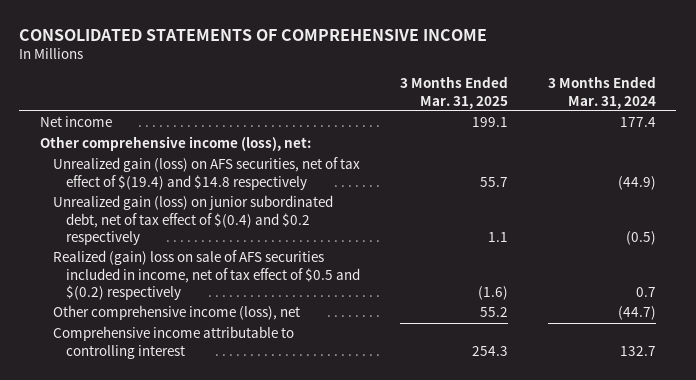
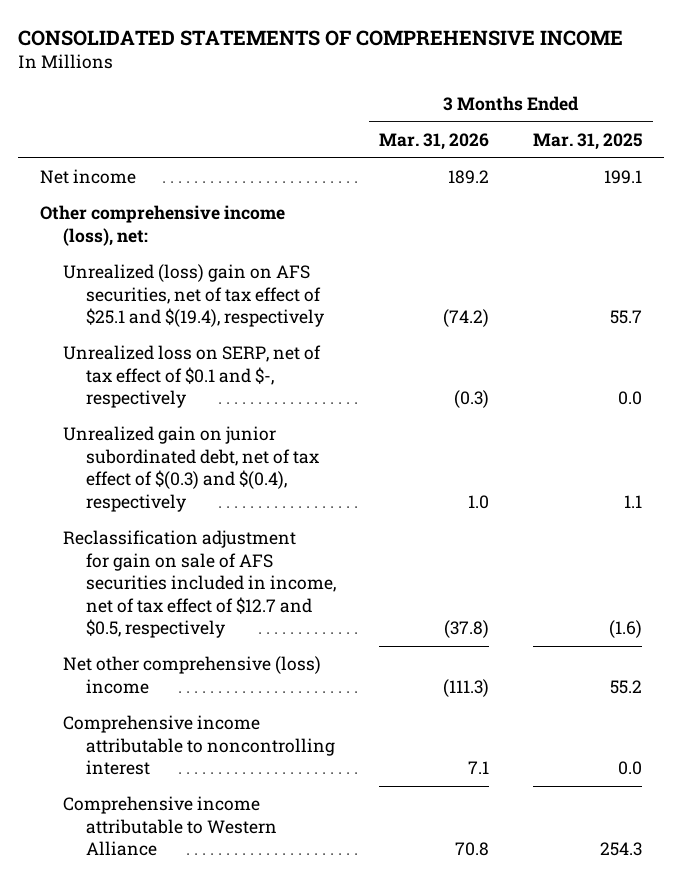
- | 3 Months Ended Mar. 31, 2025 | 3 Months Ended Mar. 31, 2024
+ | 3 Months Ended Mar. 31, 2026 | 3 Months Ended Mar. 31, 2025
- Unrealized gain (loss) on AFS securities, net of tax effect of $(19.4) and $14.8 respectively | 55.7 | (44.9)
- Unrealized gain (loss) on junior subordinated debt, net of tax effect of $(0.4) and $0.2 respectively | 1.1 | (0.5)
- Realized (gain) loss on sale of AFS securities included in income, net of tax effect of $0.5 and $(0.2) respectively | (1.6) | 0.7
- Other comprehensive income (loss), net | 55.2 | (44.7)
- Comprehensive income attributable to controlling interest | 254.3 | 132.7
+ Unrealized (loss) gain on AFS securities, net of tax effect of $25.1 and $(19.4), respectively | (74.2) | 55.7
+ Unrealized loss on SERP, net of tax effect of $0.1 and $-, respectively | (0.3) | 0.0
+ Unrealized gain on junior subordinated debt, net of tax effect of $(0.3) and $(0.4), respectively | 1.0 | 1.1
+ Reclassification adjustment for gain on sale of AFS securities included in income, net of tax effect of $12.7 and $0.5, respectively | (37.8) | (1.6)
+ Net other comprehensive (loss) income | (111.3) | 55.2
+ Comprehensive income attributable to noncontrolling interest | 7.1 | 0.0
+ Comprehensive income attributable to Western Alliance | 70.8 | 254.3

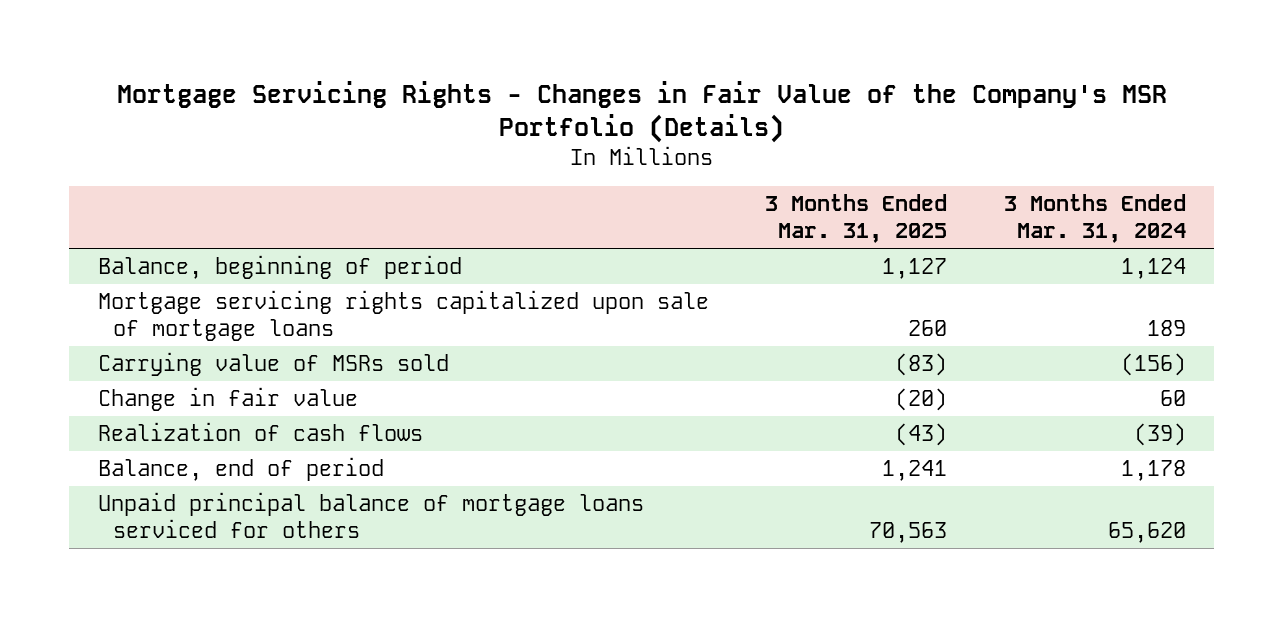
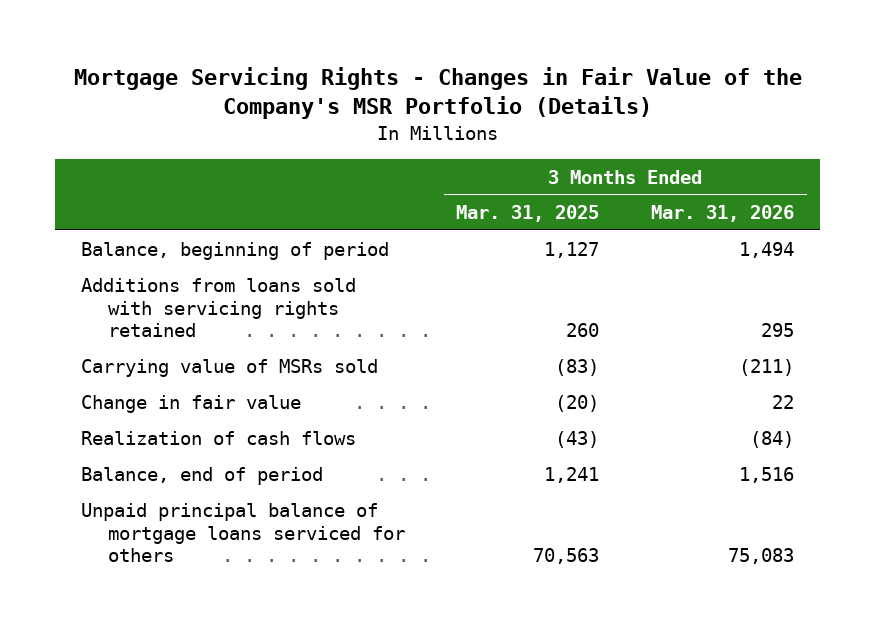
- | 3 Months Ended Mar. 31, 2025 | 3 Months Ended Mar. 31, 2024
+ | 3 Months Ended Mar. 31, 2025 | 3 Months Ended Mar. 31, 2026
- Mortgage servicing rights capitalized upon sale of mortgage loans | 260 | 189
+ Additions from loans sold with servicing rights retained | 260 | 295

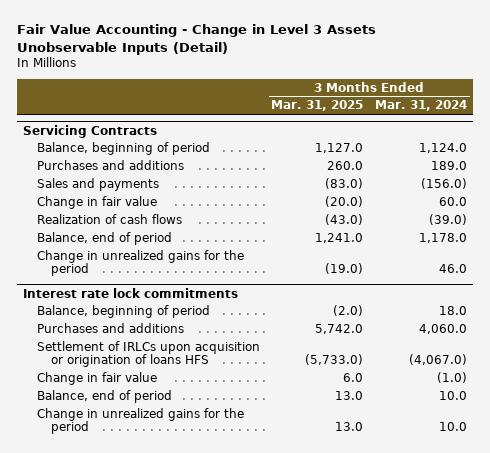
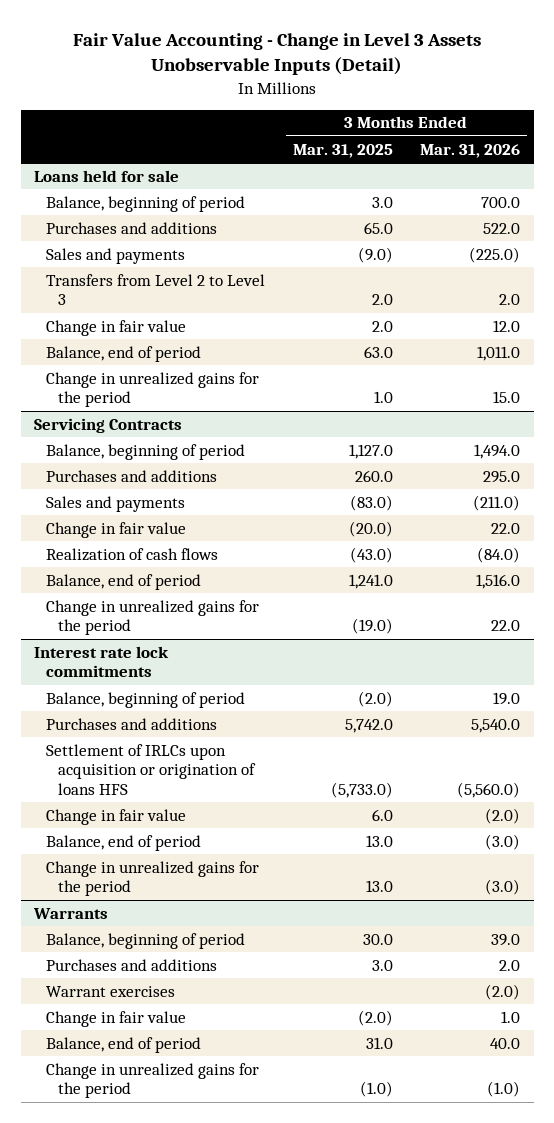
- | 3 Months Ended Mar. 31, 2025 | 3 Months Ended Mar. 31, 2024
+ | 3 Months Ended Mar. 31, 2025 | 3 Months Ended Mar. 31, 2026
+ Loans held for sale
+ Balance, beginning of period | 3.0 | 700.0
+ Purchases and additions | 65.0 | 522.0
+ Sales and payments | (9.0) | (225.0)
+ Transfers from Level 2 to Level 3 | 2.0 | 2.0
+ Change in fair value | 2.0 | 12.0
+ Balance, end of period | 63.0 | 1,011.0
+ Change in unrealized gains for the period | 1.0 | 15.0
+ Warrants
+ Balance, beginning of period | 30.0 | 39.0
+ Purchases and additions | 3.0 | 2.0
+ Warrant exercises | | (2.0)
+ Change in fair value | (2.0) | 1.0
+ Balance, end of period | 31.0 | 40.0
+ Change in unrealized gains for the period | (1.0) | (1.0)

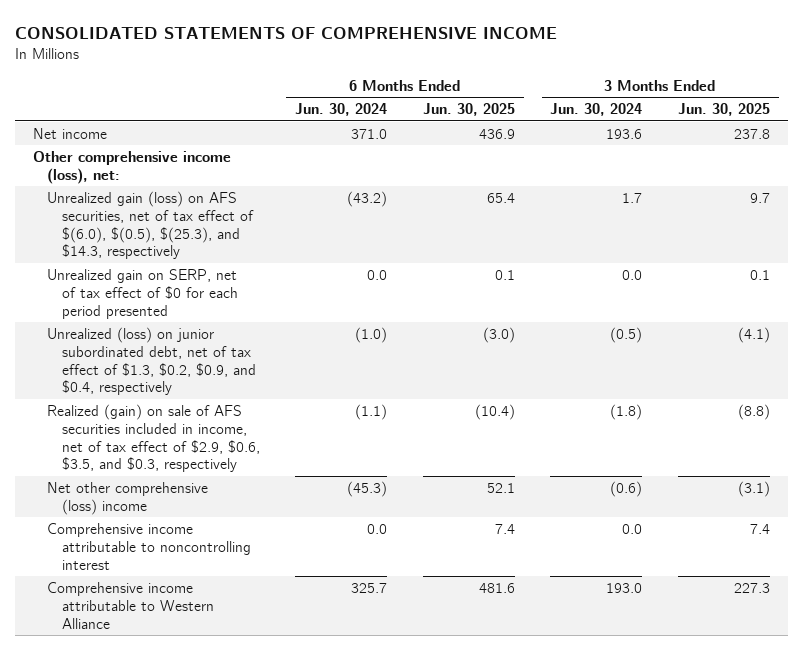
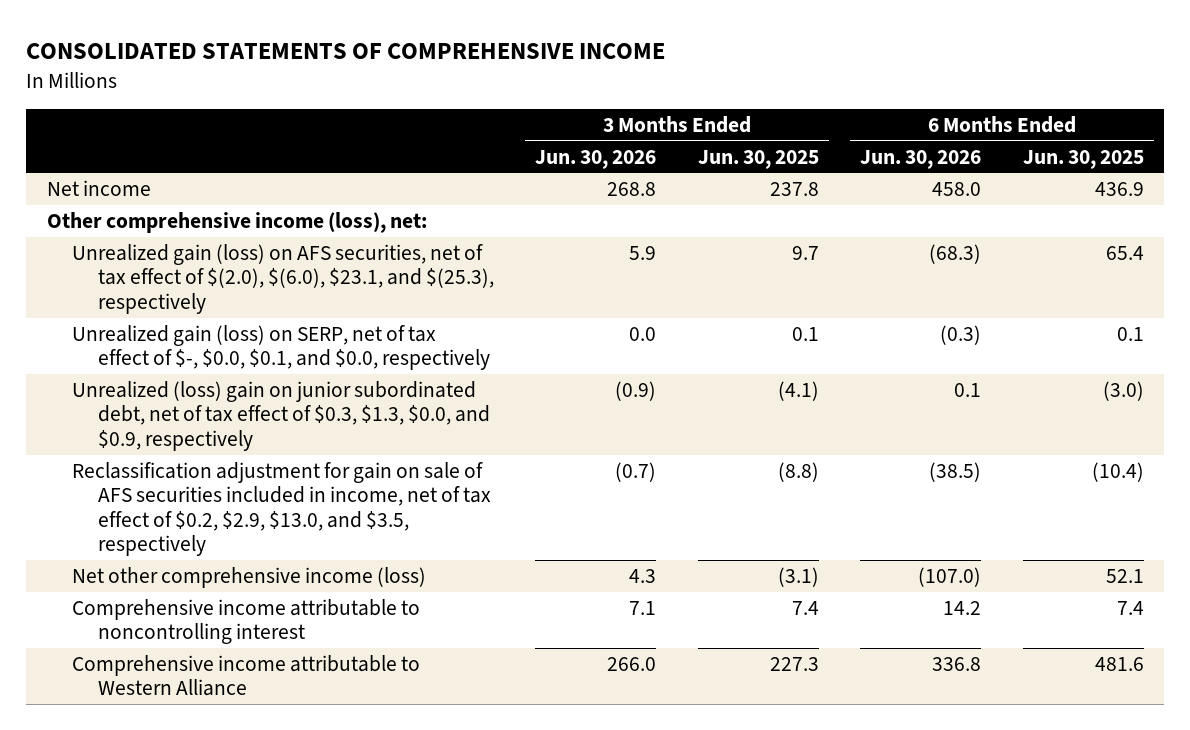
- | 6 Months Ended Jun. 30, 2024 | 6 Months Ended Jun. 30, 2025 | 3 Months Ended Jun. 30, 2024 | 3 Months Ended Jun. 30, 2025
+ | 3 Months Ended Jun. 30, 2026 | 3 Months Ended Jun. 30, 2025 | 6 Months Ended Jun. 30, 2026 | 6 Months Ended Jun. 30, 2025
- Unrealized gain (loss) on AFS securities, net of tax effect of $(6.0), $(0.5), $(25.3), and $14.3, respectively | (43.2) | 65.4 | 1.7 | 9.7
- Unrealized gain on SERP, net of tax effect of $0 for each period presented | 0.0 | 0.1 | 0.0 | 0.1
- Unrealized (loss) on junior subordinated debt, net of tax effect of $1.3, $0.2, $0.9, and $0.4, respectively | (1.0) | (3.0) | (0.5) | (4.1)
- Realized (gain) on sale of AFS securities included in income, net of tax effect of $2.9, $0.6, $3.5, and $0.3, respectively | (1.1) | (10.4) | (1.8) | (8.8)
- Net other comprehensive (loss) income | (45.3) | 52.1 | (0.6) | (3.1)
+ Unrealized gain (loss) on AFS securities, net of tax effect of $(2.0), $(6.0), $23.1, and $(25.3), respectively | 5.9 | 9.7 | (68.3) | 65.4
+ Unrealized gain (loss) on SERP, net of tax effect of $-, $0.0, $0.1, and $0.0, respectively | 0.0 | 0.1 | (0.3) | 0.1
+ Unrealized (loss) gain on junior subordinated debt, net of tax effect of $0.3, $1.3, $0.0, and $0.9, respectively | (0.9) | (4.1) | 0.1 | (3.0)
+ Reclassification adjustment for gain on sale of AFS securities included in income, net of tax effect of $0.2, $2.9, $13.0, and $3.5, respectively | (0.7) | (8.8) | (38.5) | (10.4)
+ Net other comprehensive income (loss) | 4.3 | (3.1) | (107.0) | 52.1

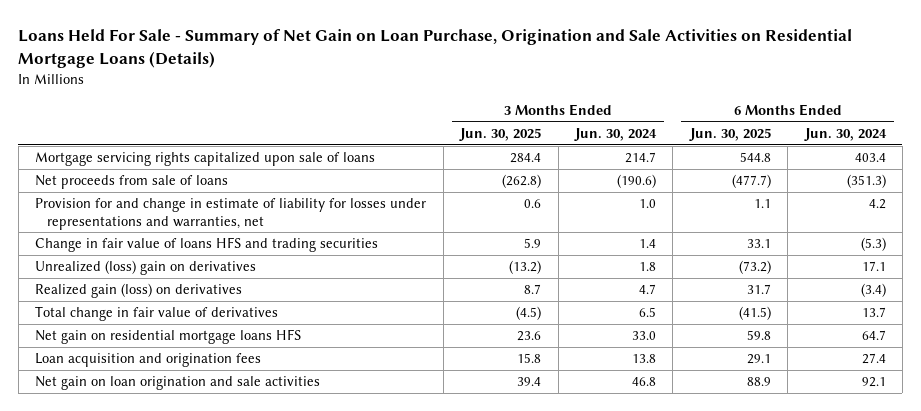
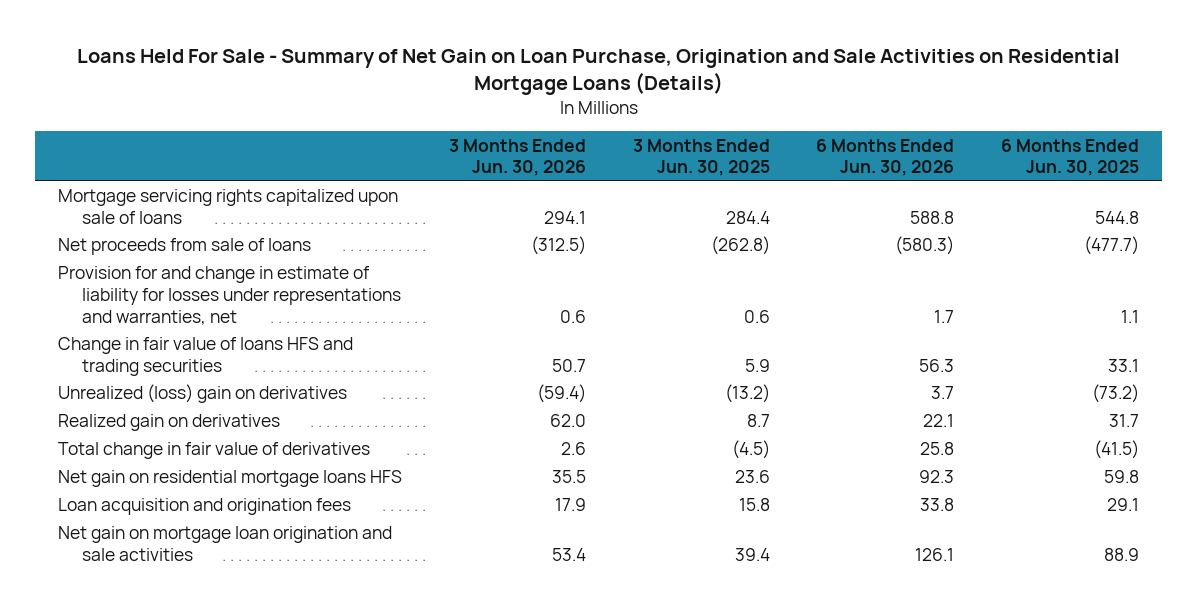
- | 3 Months Ended Jun. 30, 2025 | 3 Months Ended Jun. 30, 2024 | 6 Months Ended Jun. 30, 2025 | 6 Months Ended Jun. 30, 2024
+ | 3 Months Ended Jun. 30, 2026 | 3 Months Ended Jun. 30, 2025 | 6 Months Ended Jun. 30, 2026 | 6 Months Ended Jun. 30, 2025
- Realized gain (loss) on derivatives | 8.7 | 4.7 | 31.7 | (3.4)
+ Realized gain on derivatives | 62.0 | 8.7 | 22.1 | 31.7
- Net gain on loan origination and sale activities | 39.4 | 46.8 | 88.9 | 92.1
+ Net gain on mortgage loan origination and sale activities | 53.4 | 39.4 | 126.1 | 88.9

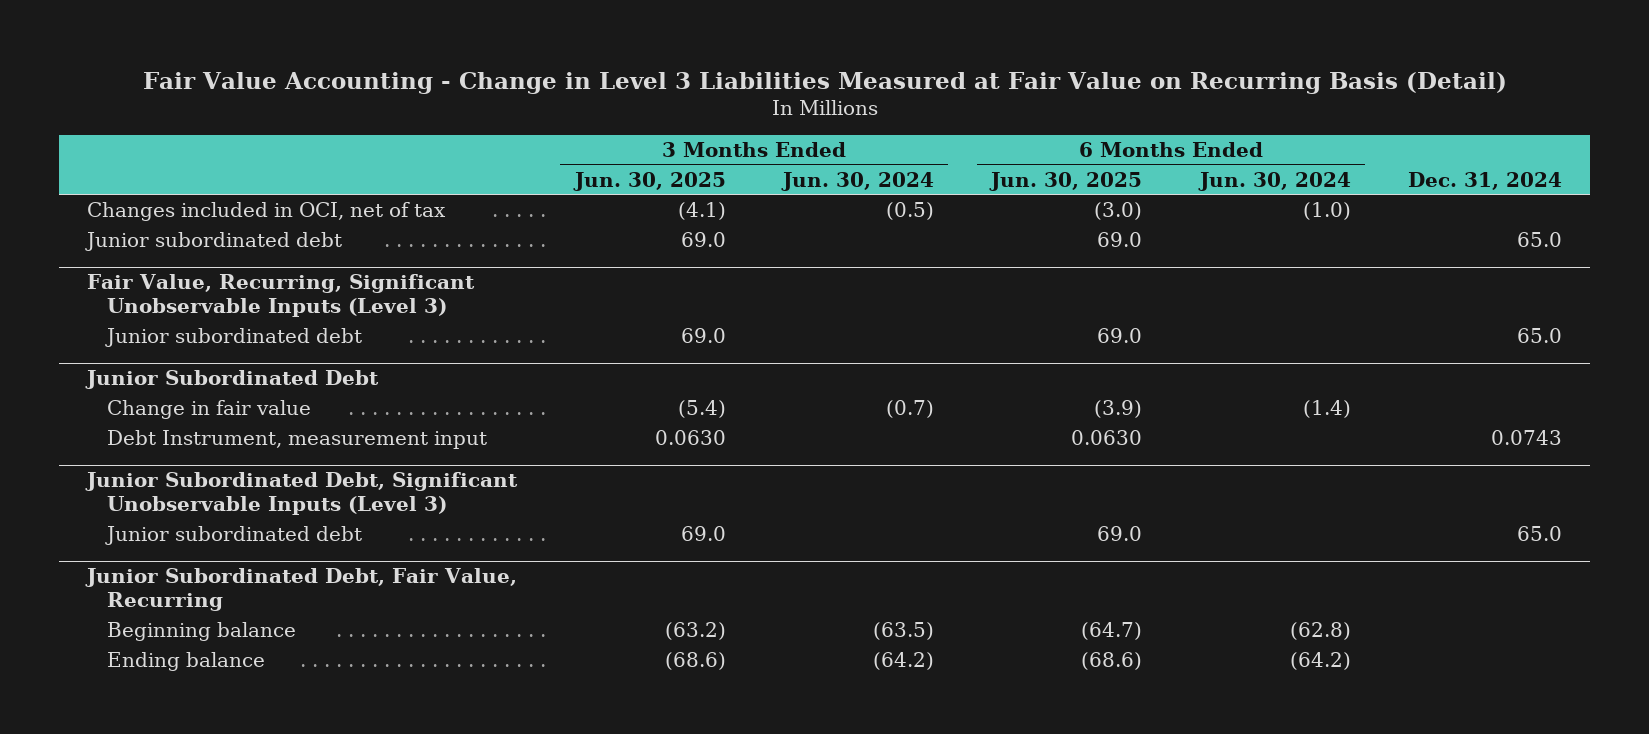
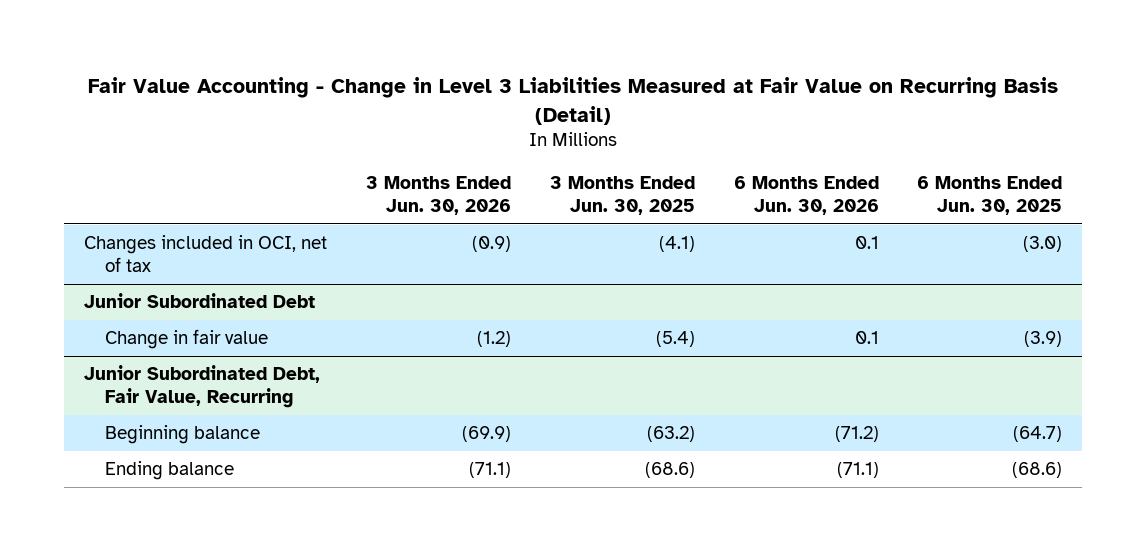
- | 3 Months Ended Jun. 30, 2025 | 3 Months Ended Jun. 30, 2024 | 6 Months Ended Jun. 30, 2025 | 6 Months Ended Jun. 30, 2024 | Dec. 31, 2024
+ | 3 Months Ended Jun. 30, 2026 | 3 Months Ended Jun. 30, 2025 | 6 Months Ended Jun. 30, 2026 | 6 Months Ended Jun. 30, 2025
- Junior subordinated debt | 69.0 | | 69.0 | | 65.0
- Fair Value, Recurring, Significant Unobservable Inputs (Level 3)
- Junior subordinated debt | 69.0 | | 69.0 | | 65.0
@ Junior Subordinated Debt
- Debt Instrument, measurement input | 0.0630 | | 0.0630 | | 0.0743
- Junior Subordinated Debt, Significant Unobservable Inputs (Level 3)
- Junior subordinated debt | 69.0 | | 69.0 | | 65.0

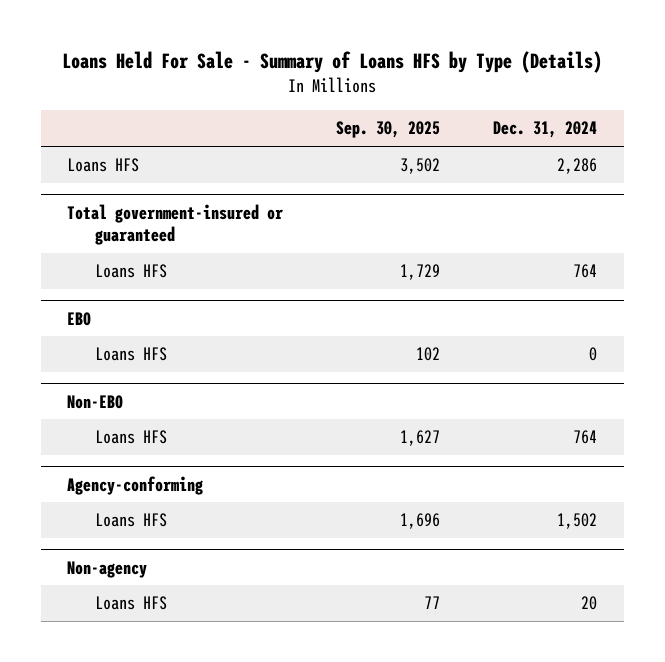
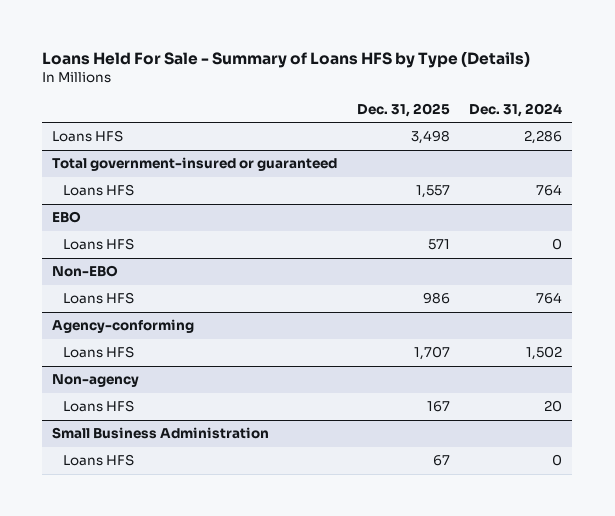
- | Sep. 30, 2025 | Dec. 31, 2024
+ | Dec. 31, 2025 | Dec. 31, 2024
+ Small Business Administration
+ Loans HFS | 67 | 0

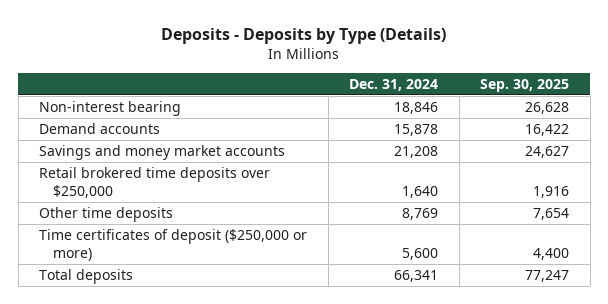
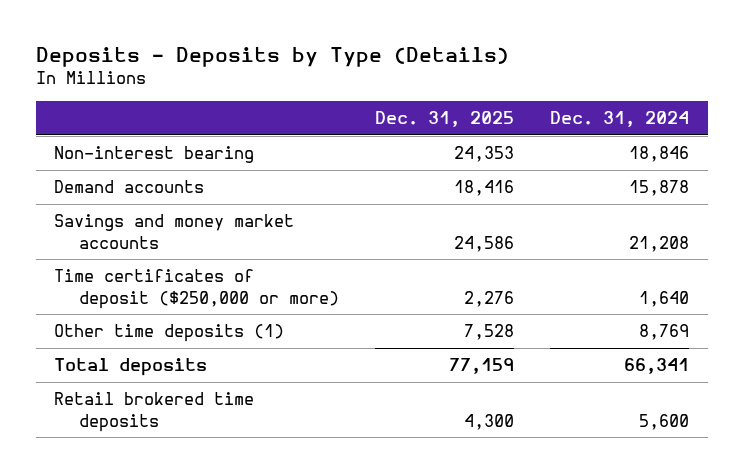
- | Dec. 31, 2024 | Sep. 30, 2025
+ | Dec. 31, 2025 | Dec. 31, 2024
- Retail brokered time deposits over $250,000 | 1,640 | 1,916
- Other time deposits | 8,769 | 7,654
- Time certificates of deposit ($250,000 or more) | 5,600 | 4,400
+ Time certificates of deposit ($250,000 or more) | 2,276 | 1,640
+ Other time deposits (1) | 7,528 | 8,769
+ Retail brokered time deposits | 4,300 | 5,600

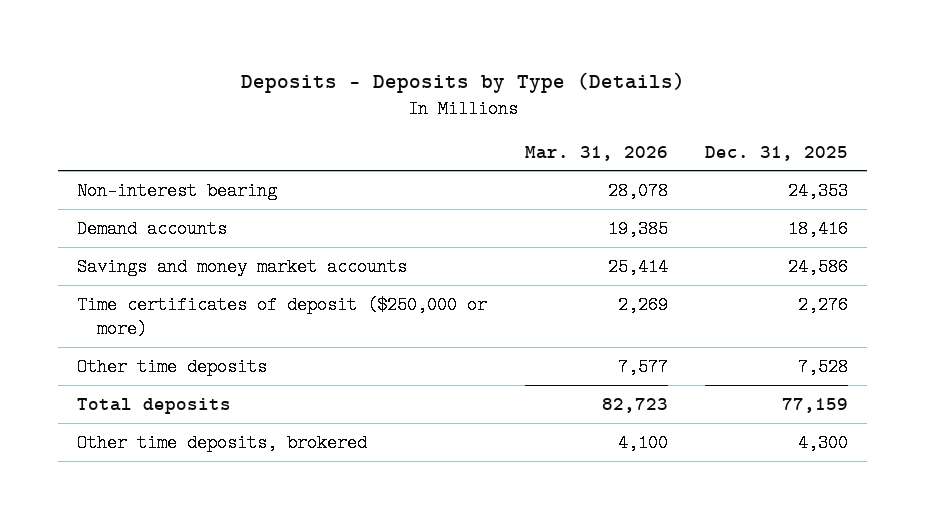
- | Dec. 31, 2025 | Dec. 31, 2024
+ | Mar. 31, 2026 | Dec. 31, 2025
- Other time deposits (1) | 7,528 | 8,769
+ Other time deposits | 7,577 | 7,528
- Retail brokered time deposits | 4,300 | 5,600
+ Other time deposits, brokered | 4,100 | 4,300

